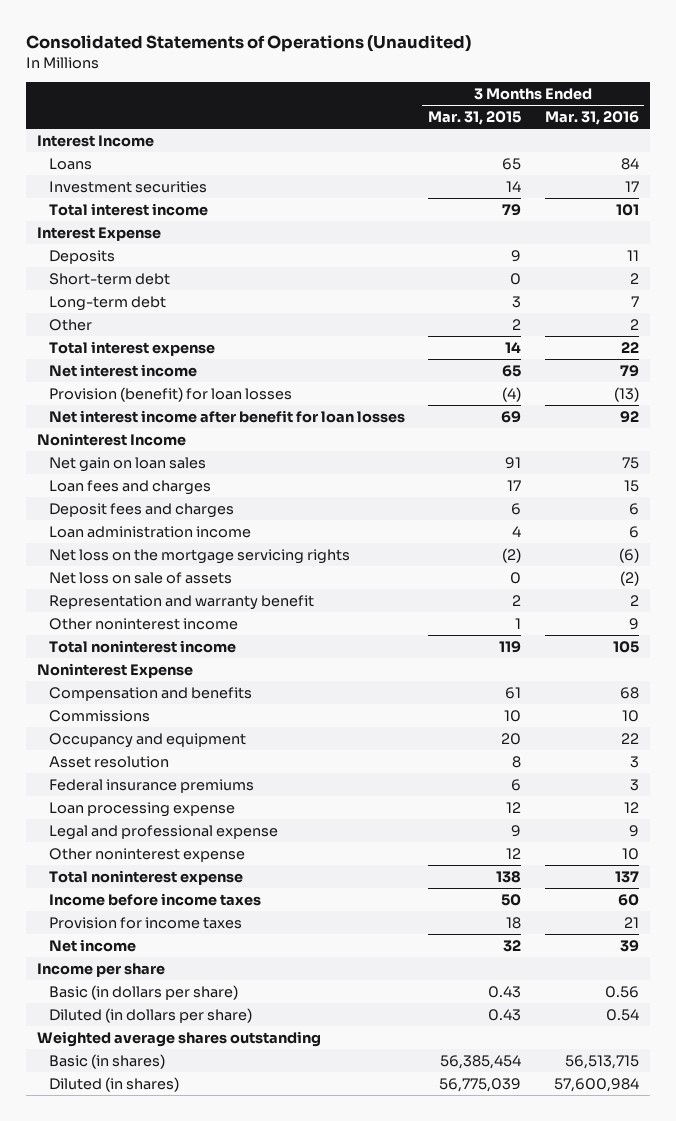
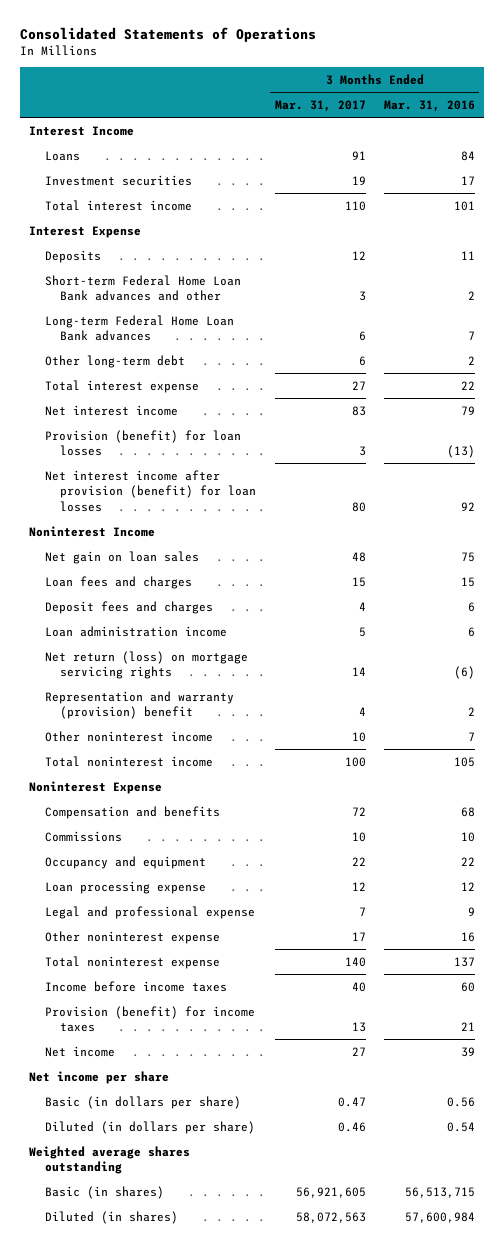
- Consolidated Statements of Operations (Unaudited)
+ Consolidated Statements of Operations
- | 3 Months Ended Mar. 31, 2015 | 3 Months Ended Mar. 31, 2016
+ | 3 Months Ended Mar. 31, 2017 | 3 Months Ended Mar. 31, 2016
- Short-term debt | 0 | 2
- Long-term debt | 3 | 7
- Other | 2 | 2
+ Short-term Federal Home Loan Bank advances and other | 3 | 2
+ Long-term Federal Home Loan Bank advances | 6 | 7
+ Other long-term debt | 6 | 2
- Net interest income after benefit for loan losses | 69 | 92
+ Net interest income after provision (benefit) for loan losses | 80 | 92
- Net loss on the mortgage servicing rights | (2) | (6)
- Net loss on sale of assets | 0 | (2)
- Representation and warranty benefit | 2 | 2
- Other noninterest income | 1 | 9
+ Net return (loss) on mortgage servicing rights | 14 | (6)
+ Representation and warranty (provision) benefit | 4 | 2
+ Other noninterest income | 10 | 7
- Asset resolution | 8 | 3
- Federal insurance premiums | 6 | 3
- Other noninterest expense | 12 | 10
+ Other noninterest expense | 17 | 16
- Provision for income taxes | 18 | 21
+ Provision (benefit) for income taxes | 13 | 21
- Income per share
+ Net income per share

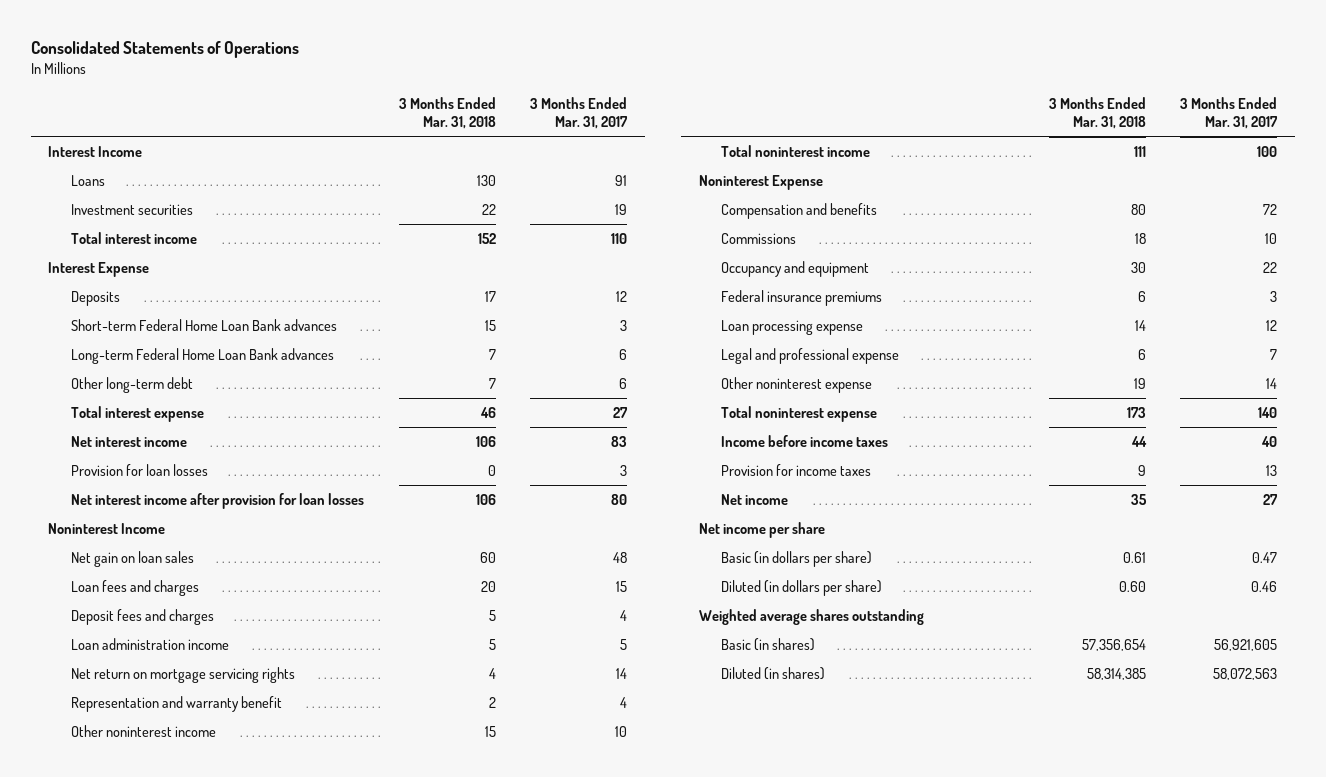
- | 3 Months Ended Mar. 31, 2017 | 3 Months Ended Mar. 31, 2016
+ | 3 Months Ended Mar. 31, 2018 | 3 Months Ended Mar. 31, 2017
- Short-term Federal Home Loan Bank advances and other | 3 | 2
+ Short-term Federal Home Loan Bank advances | 15 | 3
- Provision (benefit) for loan losses | 3 | (13)
- Net interest income after provision (benefit) for loan losses | 80 | 92
+ Provision for loan losses | 0 | 3
+ Net interest income after provision for loan losses | 106 | 80
- Net return (loss) on mortgage servicing rights | 14 | (6)
- Representation and warranty (provision) benefit | 4 | 2
+ Net return on mortgage servicing rights | 4 | 14
+ Representation and warranty benefit | 2 | 4
+ Federal insurance premiums | 6 | 3
- Other noninterest expense | 17 | 16
+ Other noninterest expense | 19 | 14
- Provision (benefit) for income taxes | 13 | 21
+ Provision for income taxes | 9 | 13

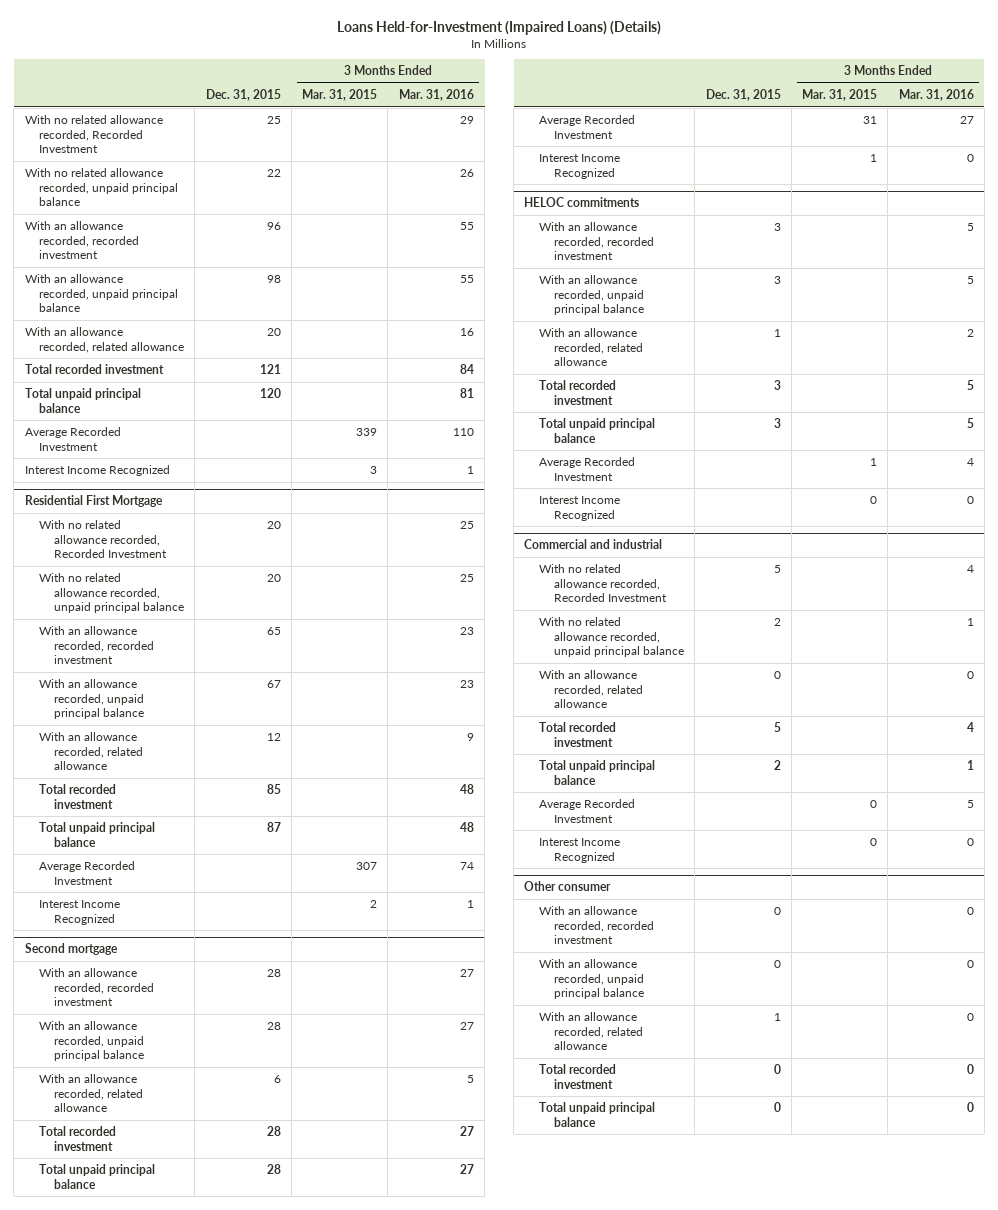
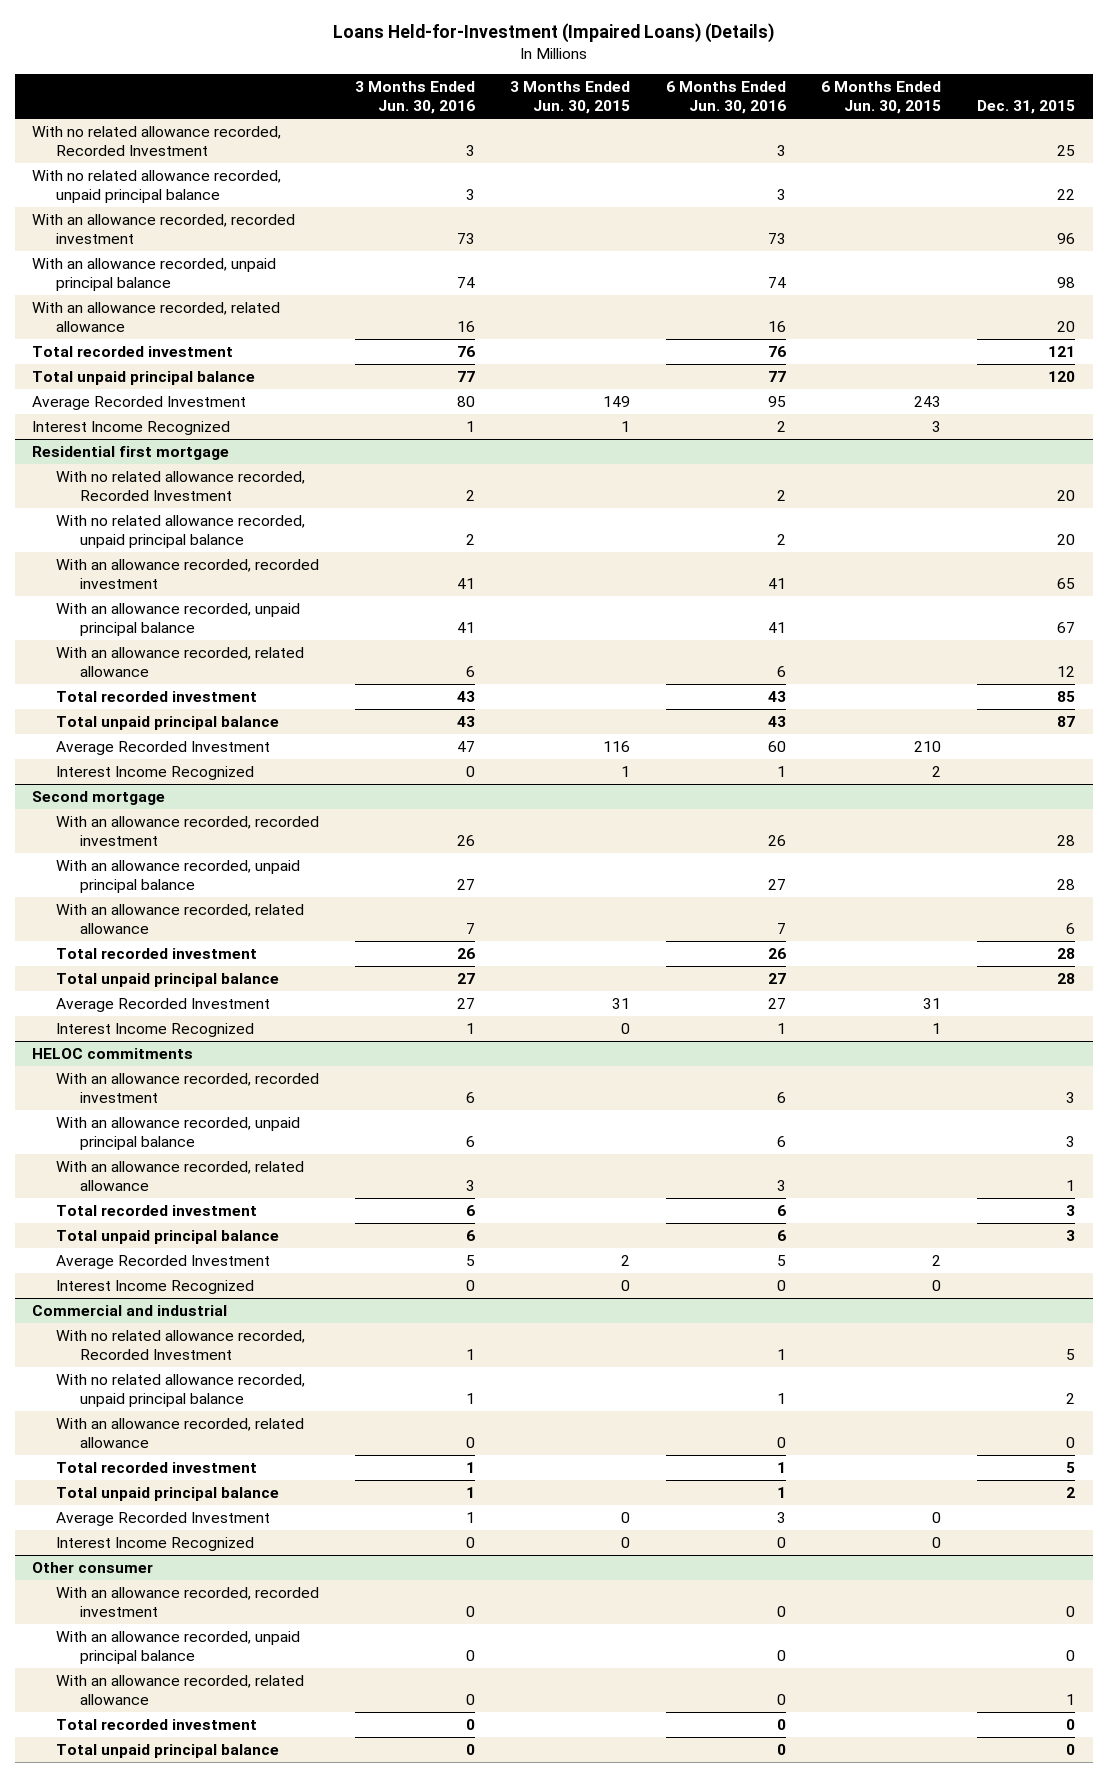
- | Dec. 31, 2015 | 3 Months Ended Mar. 31, 2015 | 3 Months Ended Mar. 31, 2016
+ | 3 Months Ended Jun. 30, 2016 | 3 Months Ended Jun. 30, 2015 | 6 Months Ended Jun. 30, 2016 | 6 Months Ended Jun. 30, 2015 | Dec. 31, 2015
- Residential First Mortgage
+ Residential first mortgage

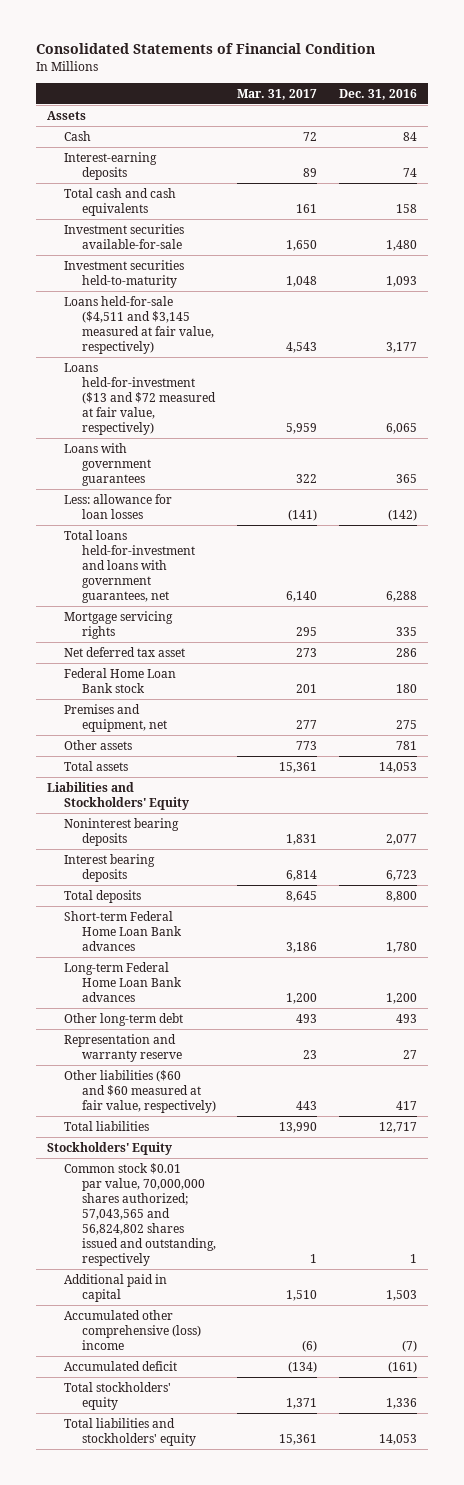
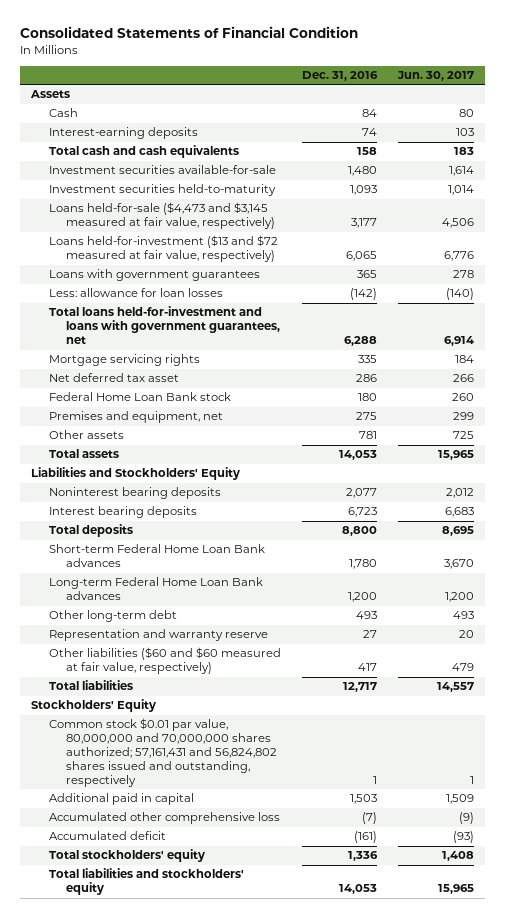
- | Mar. 31, 2017 | Dec. 31, 2016
+ | Dec. 31, 2016 | Jun. 30, 2017
- Loans held-for-sale ($4,511 and $3,145 measured at fair value, respectively) | 4,543 | 3,177
+ Loans held-for-sale ($4,473 and $3,145 measured at fair value, respectively) | 3,177 | 4,506
- Common stock $0.01 par value, 70,000,000 shares authorized; 57,043,565 and 56,824,802 shares issued and outstanding, respectively | 1 | 1
+ Common stock $0.01 par value, 80,000,000 and 70,000,000 shares authorized; 57,161,431 and 56,824,802 shares issued and outstanding, respectively | 1 | 1
- Accumulated other comprehensive (loss) income | (6) | (7)
+ Accumulated other comprehensive loss | (7) | (9)

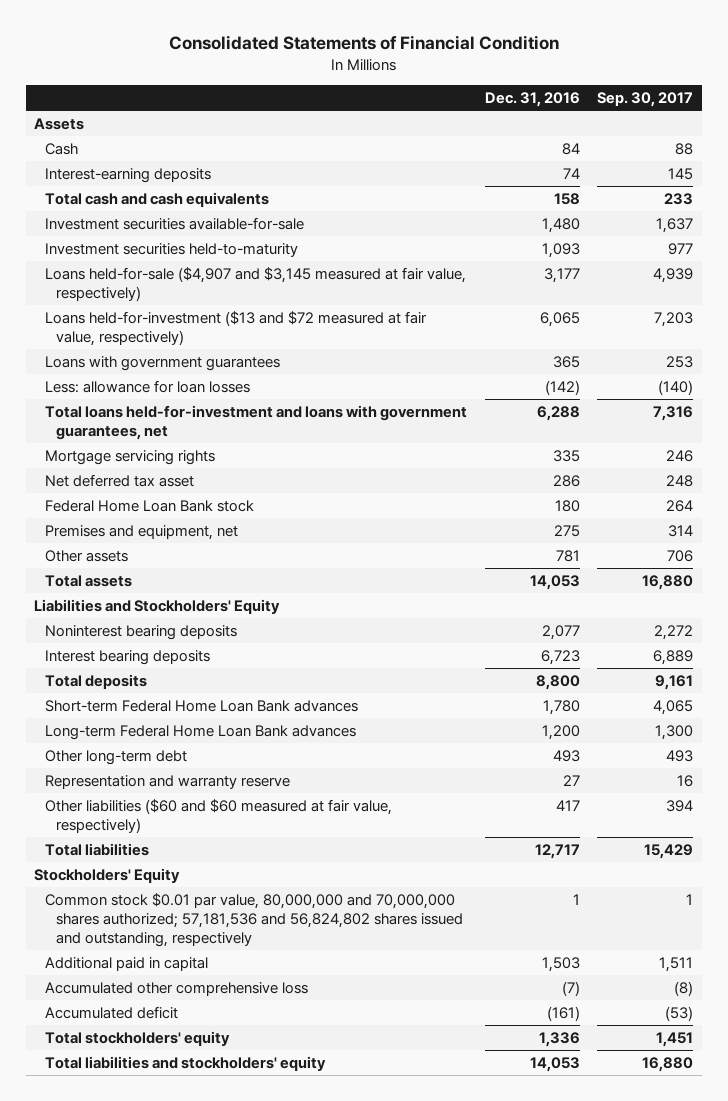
- | Dec. 31, 2016 | Jun. 30, 2017
+ | Dec. 31, 2016 | Sep. 30, 2017
- Loans held-for-sale ($4,473 and $3,145 measured at fair value, respectively) | 3,177 | 4,506
+ Loans held-for-sale ($4,907 and $3,145 measured at fair value, respectively) | 3,177 | 4,939
- Common stock $0.01 par value, 80,000,000 and 70,000,000 shares authorized; 57,161,431 and 56,824,802 shares issued and outstanding, respectively | 1 | 1
+ Common stock $0.01 par value, 80,000,000 and 70,000,000 shares authorized; 57,181,536 and 56,824,802 shares issued and outstanding, respectively | 1 | 1

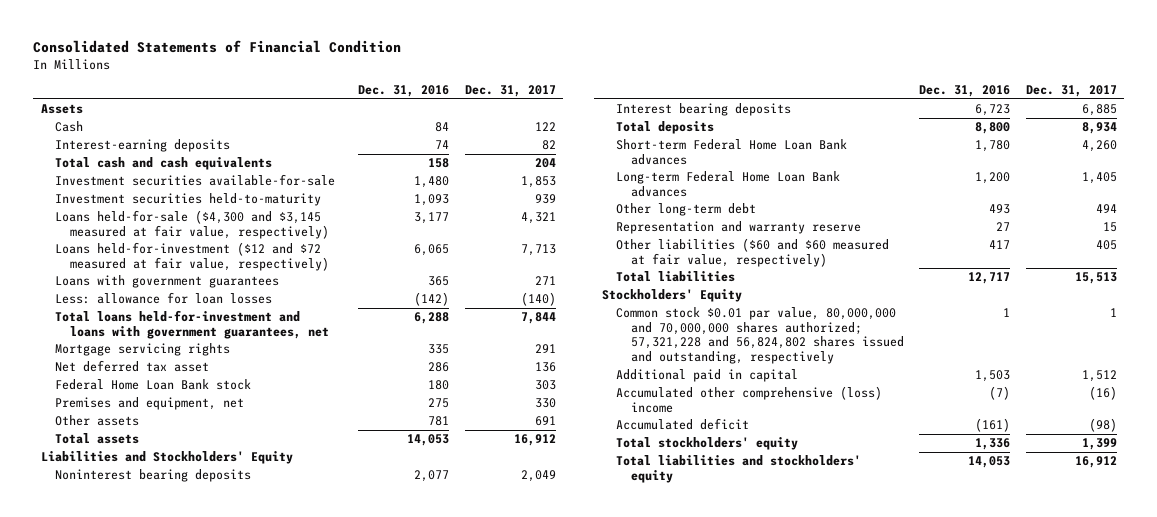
- | Dec. 31, 2016 | Sep. 30, 2017
+ | Dec. 31, 2016 | Dec. 31, 2017
- Loans held-for-sale ($4,907 and $3,145 measured at fair value, respectively) | 3,177 | 4,939
- Loans held-for-investment ($13 and $72 measured at fair value, respectively) | 6,065 | 7,203
+ Loans held-for-sale ($4,300 and $3,145 measured at fair value, respectively) | 3,177 | 4,321
+ Loans held-for-investment ($12 and $72 measured at fair value, respectively) | 6,065 | 7,713
- Common stock $0.01 par value, 80,000,000 and 70,000,000 shares authorized; 57,181,536 and 56,824,802 shares issued and outstanding, respectively | 1 | 1
+ Common stock $0.01 par value, 80,000,000 and 70,000,000 shares authorized; 57,321,228 and 56,824,802 shares issued and outstanding, respectively | 1 | 1
- Accumulated other comprehensive loss | (7) | (8)
+ Accumulated other comprehensive (loss) income | (7) | (16)

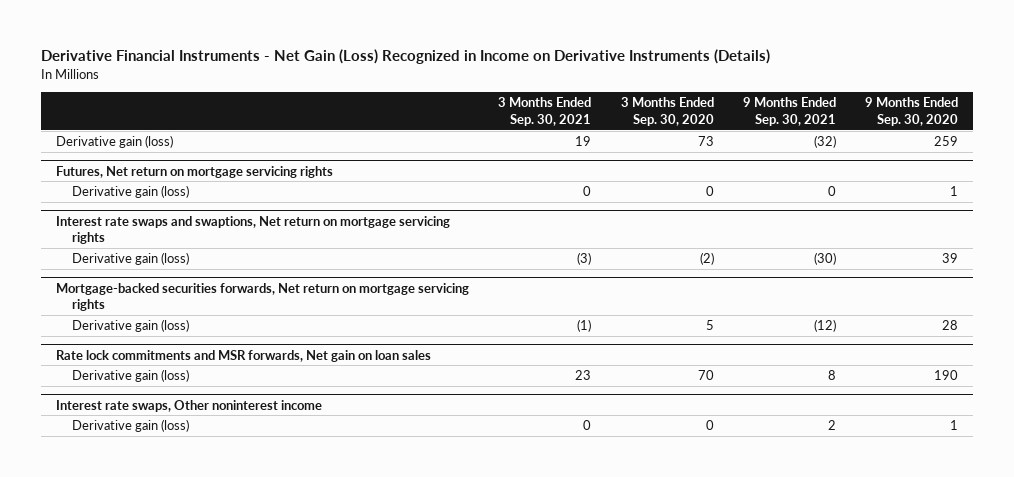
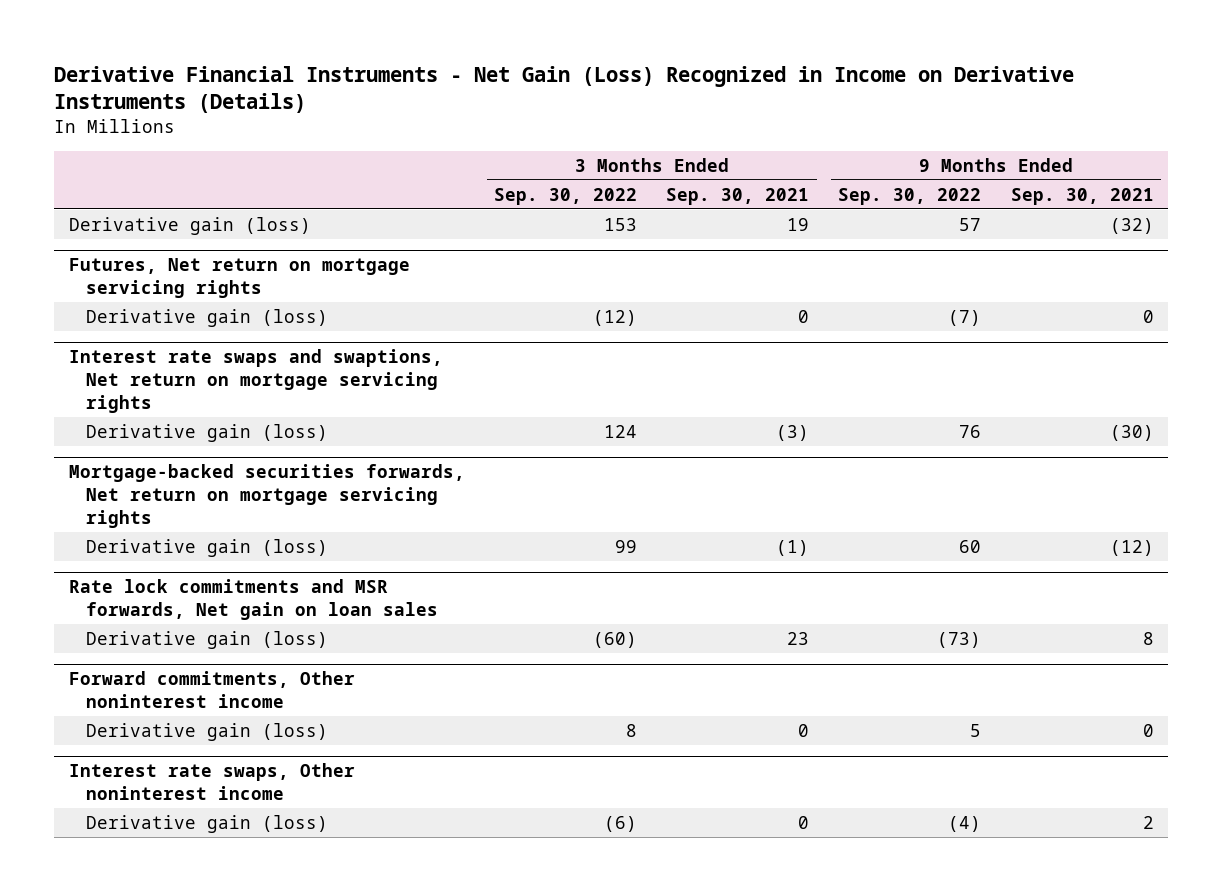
- | 3 Months Ended Sep. 30, 2021 | 3 Months Ended Sep. 30, 2020 | 9 Months Ended Sep. 30, 2021 | 9 Months Ended Sep. 30, 2020
+ | 3 Months Ended Sep. 30, 2022 | 3 Months Ended Sep. 30, 2021 | 9 Months Ended Sep. 30, 2022 | 9 Months Ended Sep. 30, 2021
+ Forward commitments, Other noninterest income
+ Derivative gain (loss) | 8 | 0 | 5 | 0

